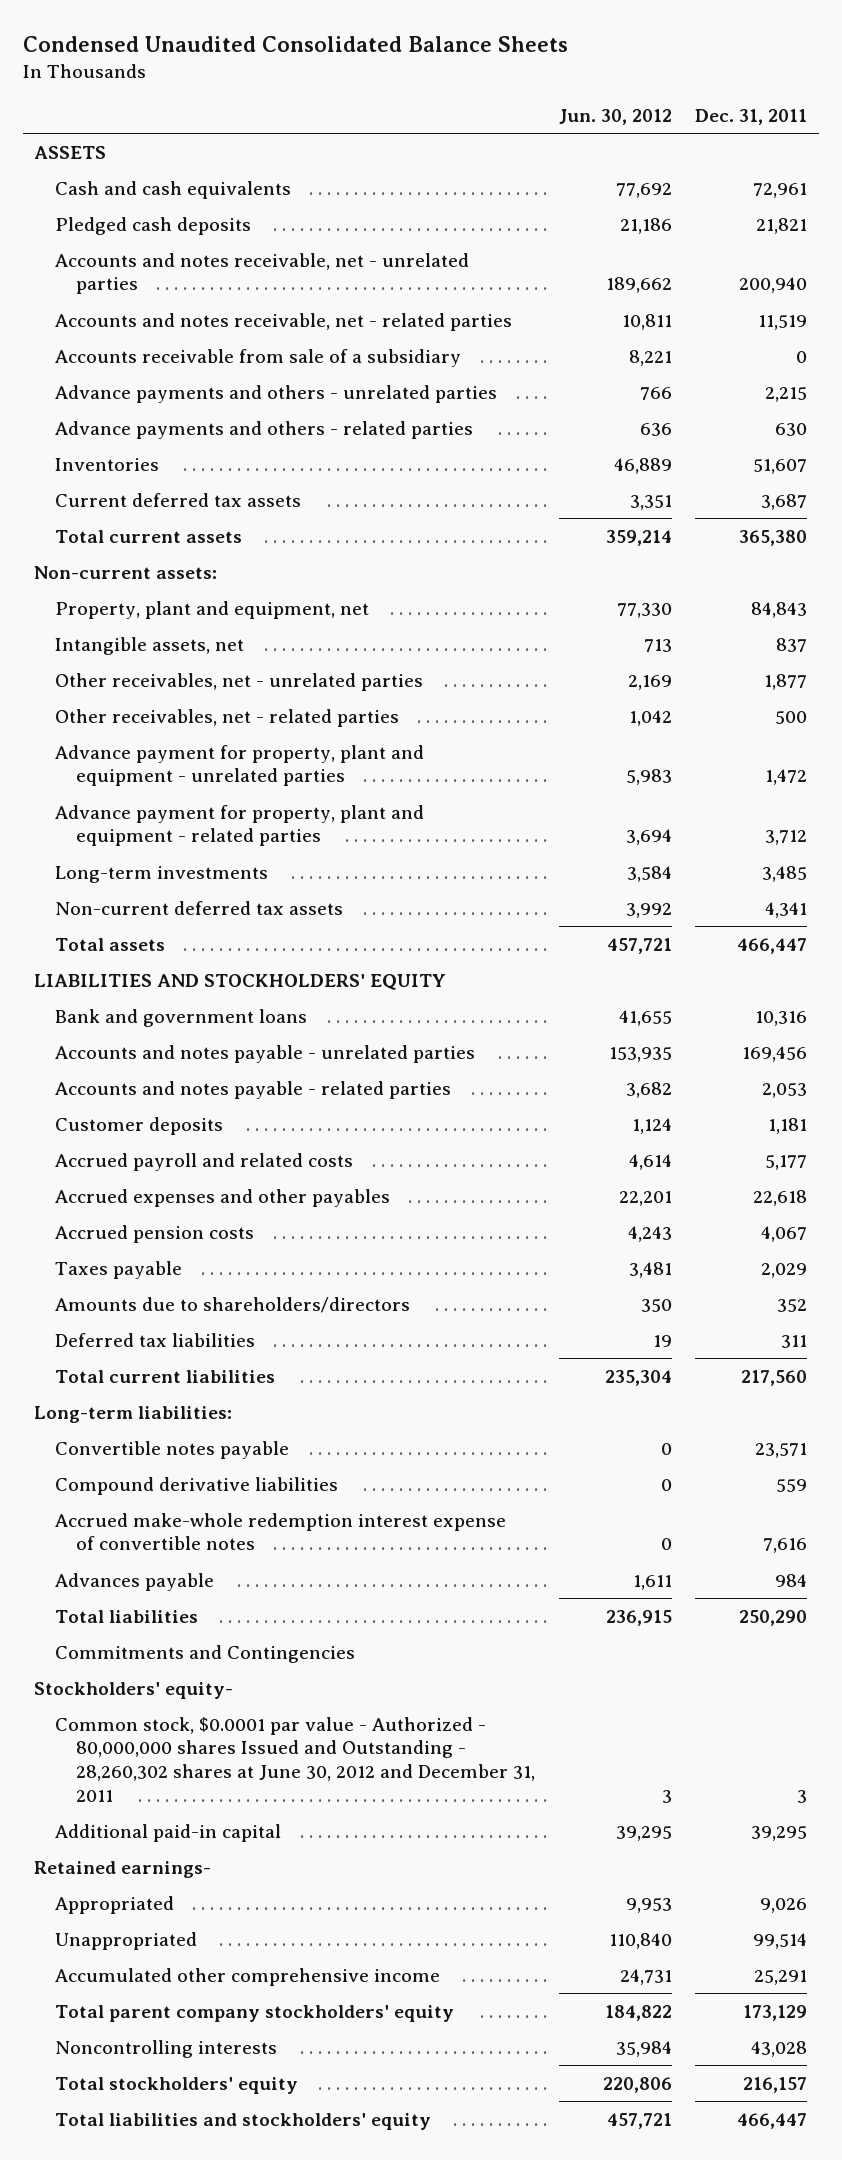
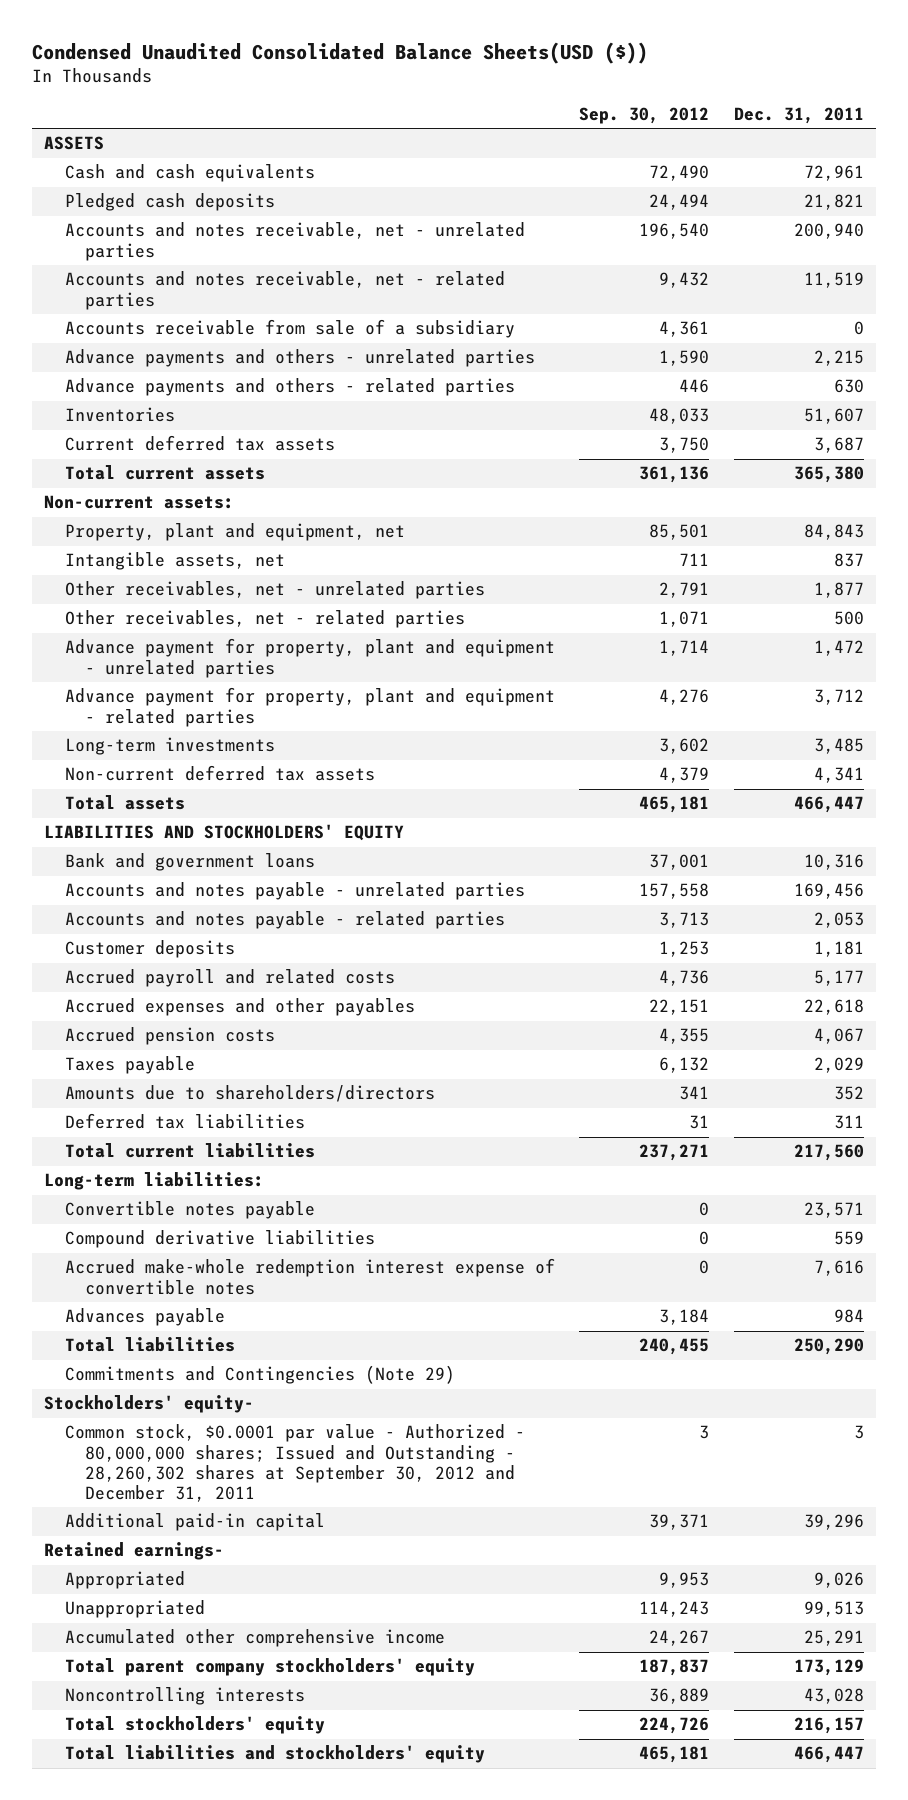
- Condensed Unaudited Consolidated Balance Sheets
+ Condensed Unaudited Consolidated Balance Sheets(USD ($))
- | Jun. 30, 2012 | Dec. 31, 2011
+ | Sep. 30, 2012 | Dec. 31, 2011
- Commitments and Contingencies
+ Commitments and Contingencies (Note 29)
- Common stock, $0.0001 par value - Authorized - 80,000,000 shares Issued and Outstanding - 28,260,302 shares at June 30, 2012 and December 31, 2011 | 3 | 3
- Additional paid-in capital | 39,295 | 39,295
+ Common stock, $0.0001 par value - Authorized - 80,000,000 shares; Issued and Outstanding - 28,260,302 shares at September 30, 2012 and December 31, 2011 | 3 | 3
+ Additional paid-in capital | 39,371 | 39,296
- Unappropriated | 110,840 | 99,514
+ Unappropriated | 114,243 | 99,513

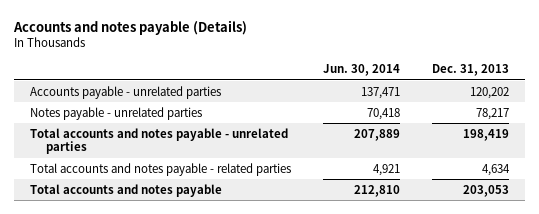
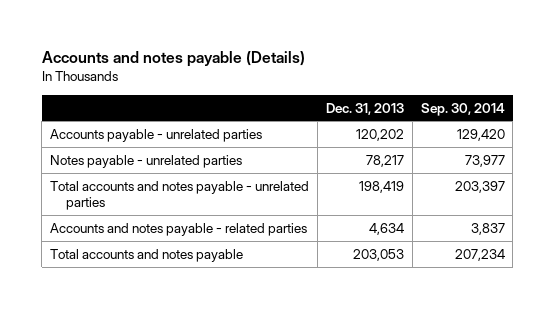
- | Jun. 30, 2014 | Dec. 31, 2013
+ | Dec. 31, 2013 | Sep. 30, 2014
- Total accounts and notes payable - related parties | 4,921 | 4,634
+ Accounts and notes payable - related parties | 4,634 | 3,837

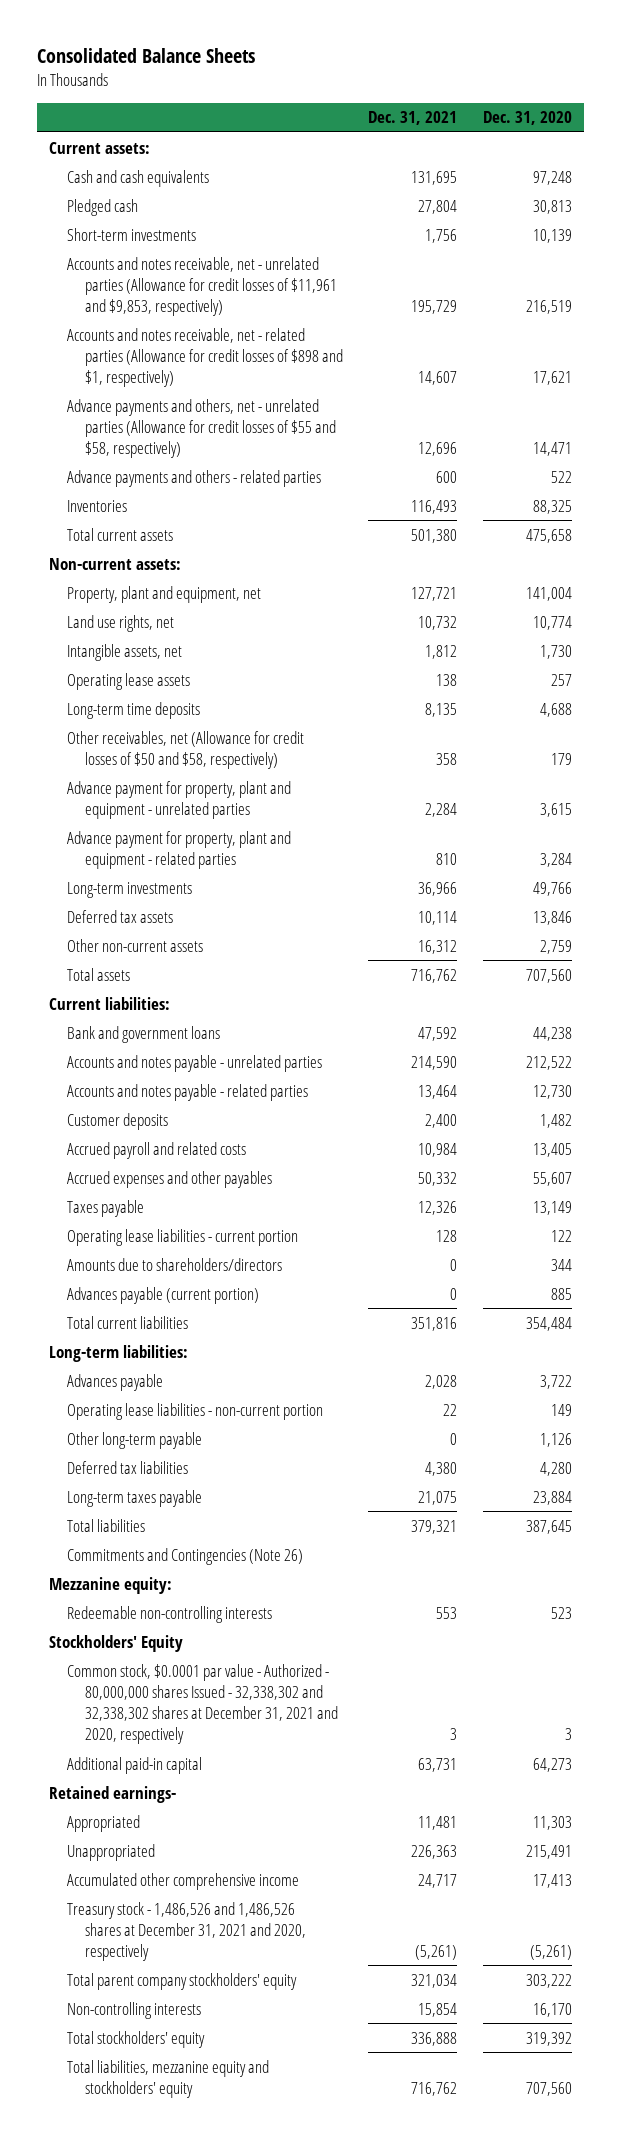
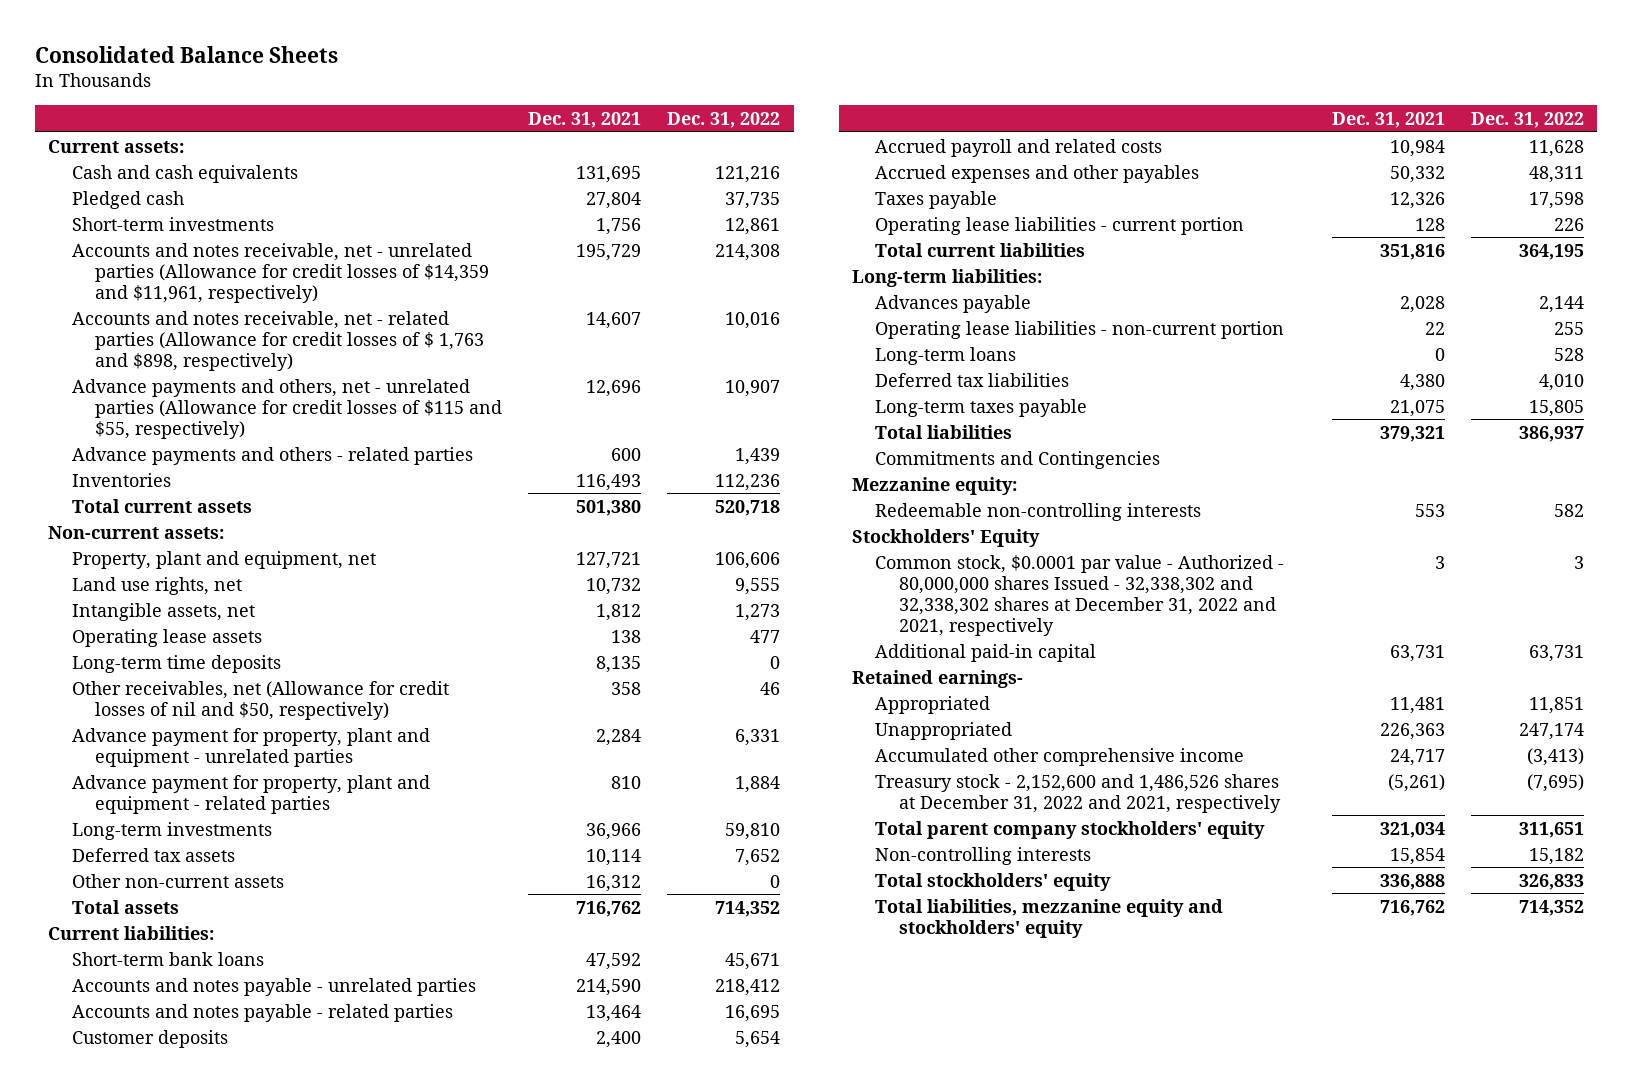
- | Dec. 31, 2021 | Dec. 31, 2020
+ | Dec. 31, 2021 | Dec. 31, 2022
- Accounts and notes receivable, net - unrelated parties (Allowance for credit losses of $11,961 and $9,853, respectively) | 195,729 | 216,519
- Accounts and notes receivable, net - related parties (Allowance for credit losses of $898 and $1, respectively) | 14,607 | 17,621
- Advance payments and others, net - unrelated parties (Allowance for credit losses of $55 and $58, respectively) | 12,696 | 14,471
+ Accounts and notes receivable, net - unrelated parties (Allowance for credit losses of $14,359 and $11,961, respectively) | 195,729 | 214,308
+ Accounts and notes receivable, net - related parties (Allowance for credit losses of $ 1,763 and $898, respectively) | 14,607 | 10,016
+ Advance payments and others, net - unrelated parties (Allowance for credit losses of $115 and $55, respectively) | 12,696 | 10,907
- Other receivables, net (Allowance for credit losses of $50 and $58, respectively) | 358 | 179
+ Other receivables, net (Allowance for credit losses of nil and $50, respectively) | 358 | 46
- Bank and government loans | 47,592 | 44,238
+ Short-term bank loans | 47,592 | 45,671
- Amounts due to shareholders/directors | 0 | 344
- Advances payable (current portion) | 0 | 885
- Other long-term payable | 0 | 1,126
+ Long-term loans | 0 | 528
- Commitments and Contingencies (Note 26)
+ Commitments and Contingencies
- Common stock, $0.0001 par value - Authorized - 80,000,000 shares Issued - 32,338,302 and 32,338,302 shares at December 31, 2021 and 2020, respectively | 3 | 3
+ Common stock, $0.0001 par value - Authorized - 80,000,000 shares Issued - 32,338,302 and 32,338,302 shares at December 31, 2022 and 2021, respectively | 3 | 3
- Treasury stock - 1,486,526 and 1,486,526 shares at December 31, 2021 and 2020, respectively | (5,261) | (5,261)
+ Treasury stock - 2,152,600 and 1,486,526 shares at December 31, 2022 and 2021, respectively | (5,261) | (7,695)

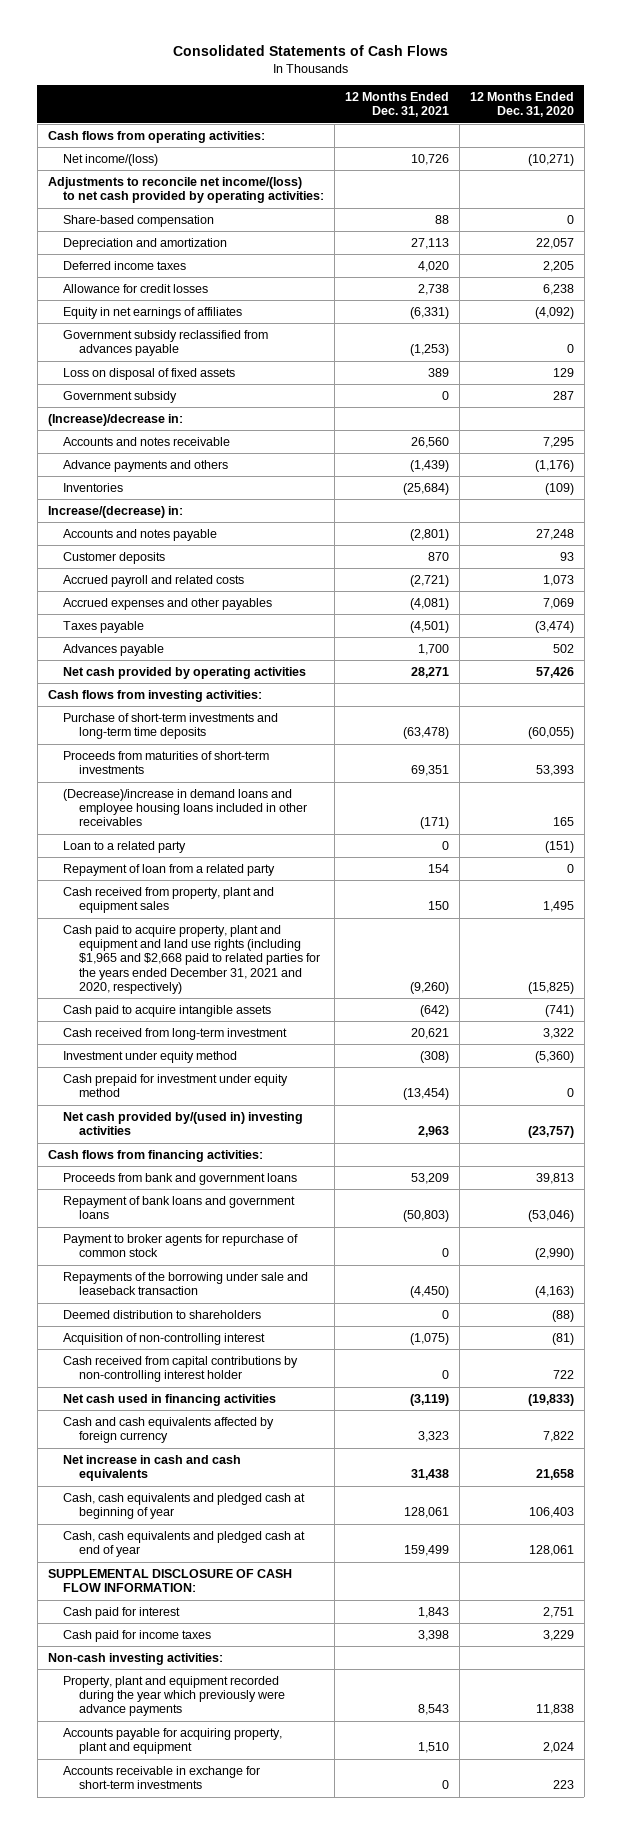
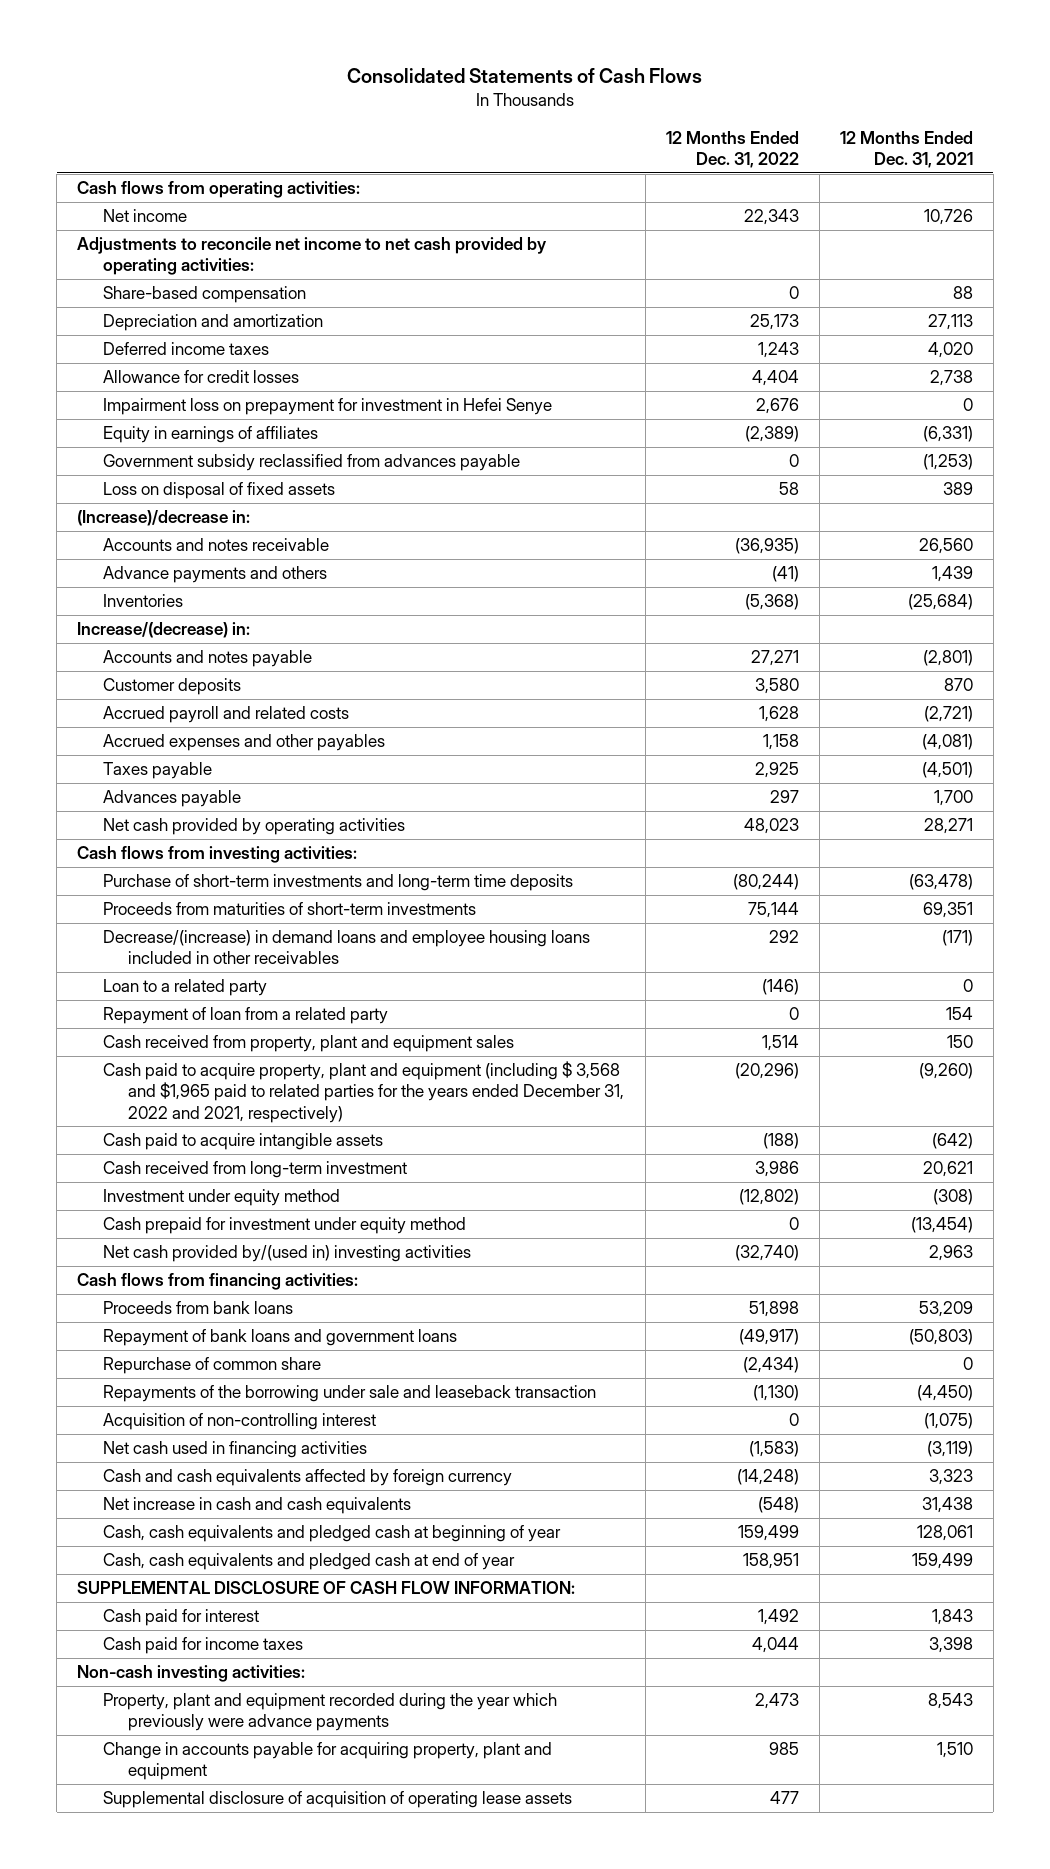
- | 12 Months Ended Dec. 31, 2021 | 12 Months Ended Dec. 31, 2020
+ | 12 Months Ended Dec. 31, 2022 | 12 Months Ended Dec. 31, 2021
- Net income/(loss) | 10,726 | (10,271)
- Adjustments to reconcile net income/(loss) to net cash provided by operating activities:
+ Net income | 22,343 | 10,726
+ Adjustments to reconcile net income to net cash provided by operating activities:
- Equity in net earnings of affiliates | (6,331) | (4,092)
+ Impairment loss on prepayment for investment in Hefei Senye | 2,676 | 0
+ Equity in earnings of affiliates | (2,389) | (6,331)
- Government subsidy | 0 | 287
- Advance payments and others | (1,439) | (1,176)
+ Advance payments and others | (41) | 1,439
- (Decrease)/increase in demand loans and employee housing loans included in other receivables | (171) | 165
+ Decrease/(increase) in demand loans and employee housing loans included in other receivables | 292 | (171)
- Cash paid to acquire property, plant and equipment and land use rights (including $1,965 and $2,668 paid to related parties for the years ended December 31, 2021 and 2020, respectively) | (9,260) | (15,825)
+ Cash paid to acquire property, plant and equipment (including $ 3,568 and $1,965 paid to related parties for the years ended December 31, 2022 and 2021, respectively) | (20,296) | (9,260)
- Proceeds from bank and government loans | 53,209 | 39,813
+ Proceeds from bank loans | 51,898 | 53,209
- Payment to broker agents for repurchase of common stock | 0 | (2,990)
+ Repurchase of common share | (2,434) | 0
- Deemed distribution to shareholders | 0 | (88)
- Cash received from capital contributions by non-controlling interest holder | 0 | 722
- Accounts payable for acquiring property, plant and equipment | 1,510 | 2,024
- Accounts receivable in exchange for short-term investments | 0 | 223
+ Change in accounts payable for acquiring property, plant and equipment | 985 | 1,510
+ Supplemental disclosure of acquisition of operating lease assets | 477 |

